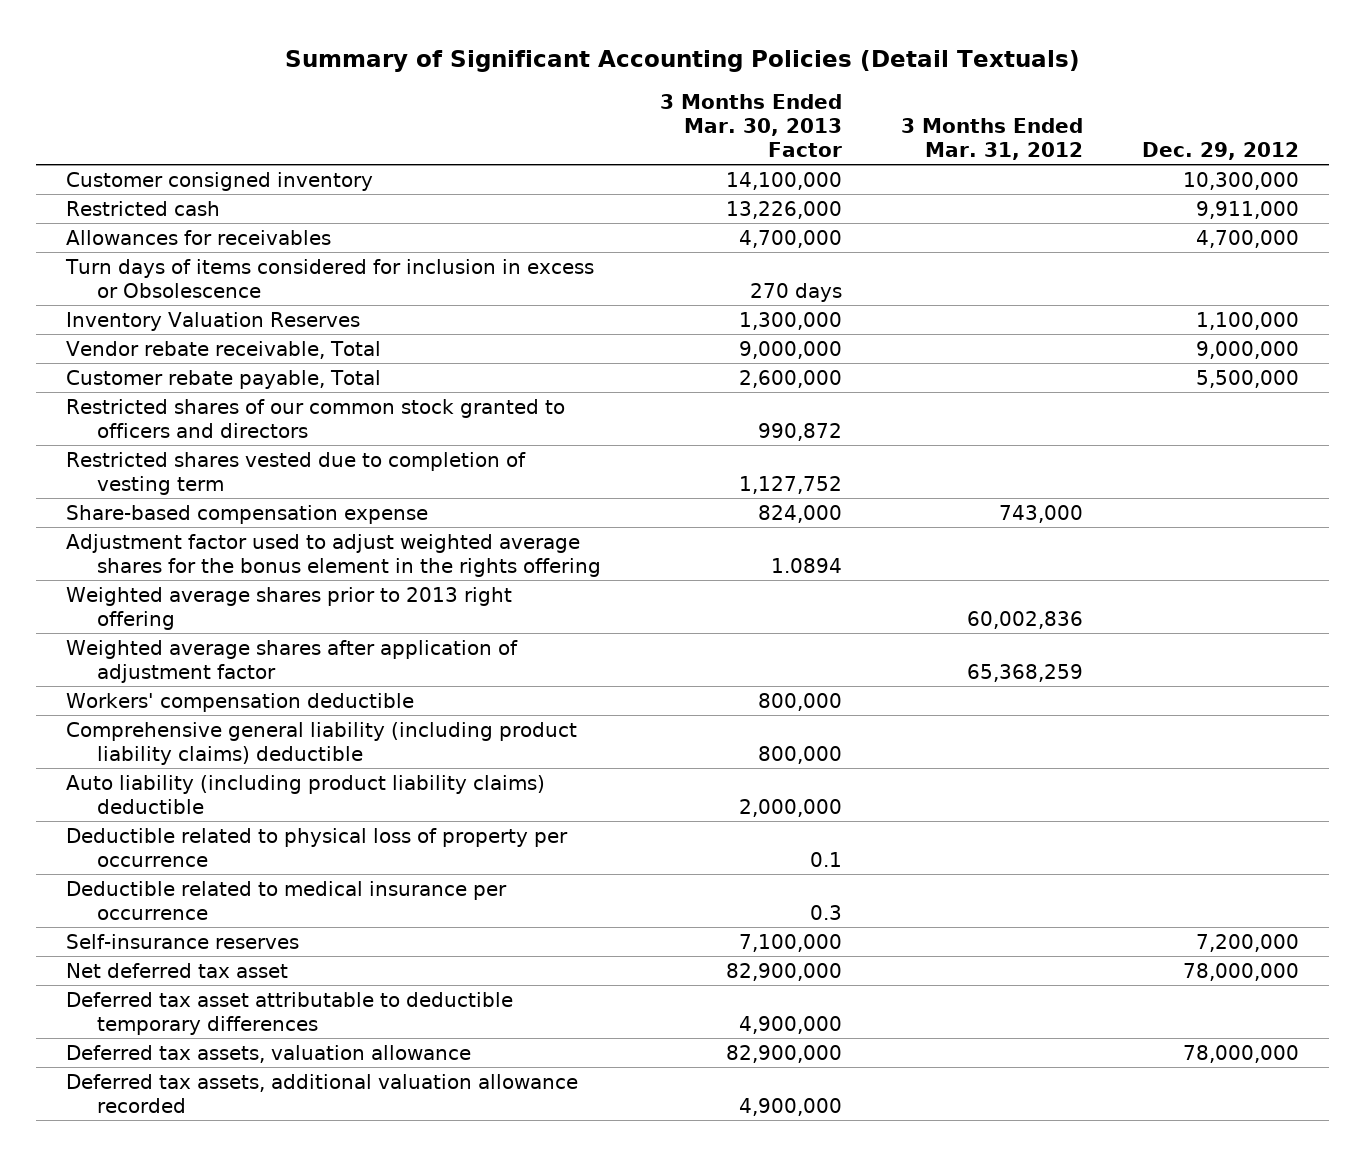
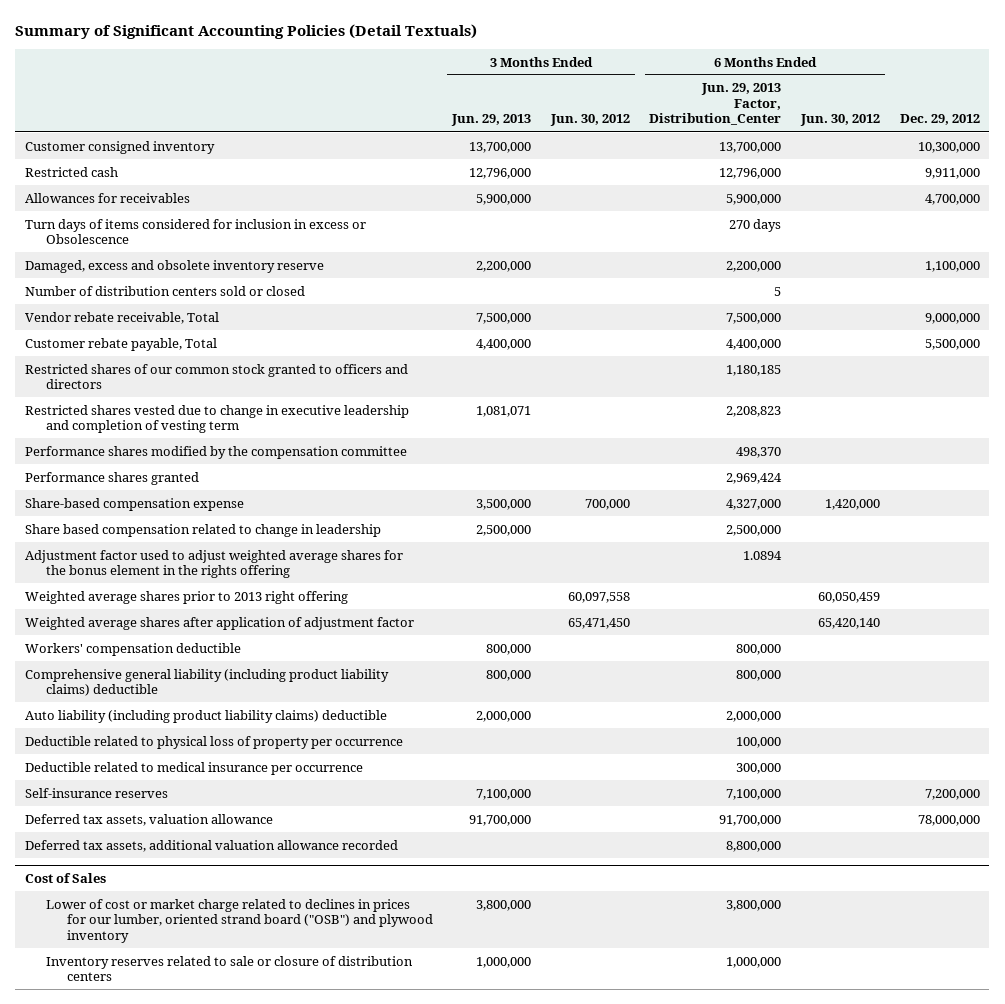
- | 3 Months Ended Mar. 30, 2013 Factor | 3 Months Ended Mar. 31, 2012 | Dec. 29, 2012
+ | 3 Months Ended Jun. 29, 2013 | 3 Months Ended Jun. 30, 2012 | 6 Months Ended Jun. 29, 2013 Factor, Distribution_Center | 6 Months Ended Jun. 30, 2012 | Dec. 29, 2012
- Inventory Valuation Reserves | 1,300,000 | | 1,100,000
+ Damaged, excess and obsolete inventory reserve | 2,200,000 | | 2,200,000 | | 1,100,000
+ Number of distribution centers sold or closed | | | 5 | |
- Restricted shares vested due to completion of vesting term | 1,127,752 | |
+ Restricted shares vested due to change in executive leadership and completion of vesting term | 1,081,071 | | 2,208,823 | |
+ Performance shares modified by the compensation committee | | | 498,370 | |
+ Performance shares granted | | | 2,969,424 | |
+ Share based compensation related to change in leadership | 2,500,000 | | 2,500,000 | |
- Net deferred tax asset | 82,900,000 | | 78,000,000
- Deferred tax asset attributable to deductible temporary differences | 4,900,000 | |
+ Cost of Sales
+ Lower of cost or market charge related to declines in prices for our lumber, oriented strand board ("OSB") and plywood inventory | 3,800,000 | | 3,800,000 | |
+ Inventory reserves related to sale or closure of distribution centers | 1,000,000 | | 1,000,000 | |

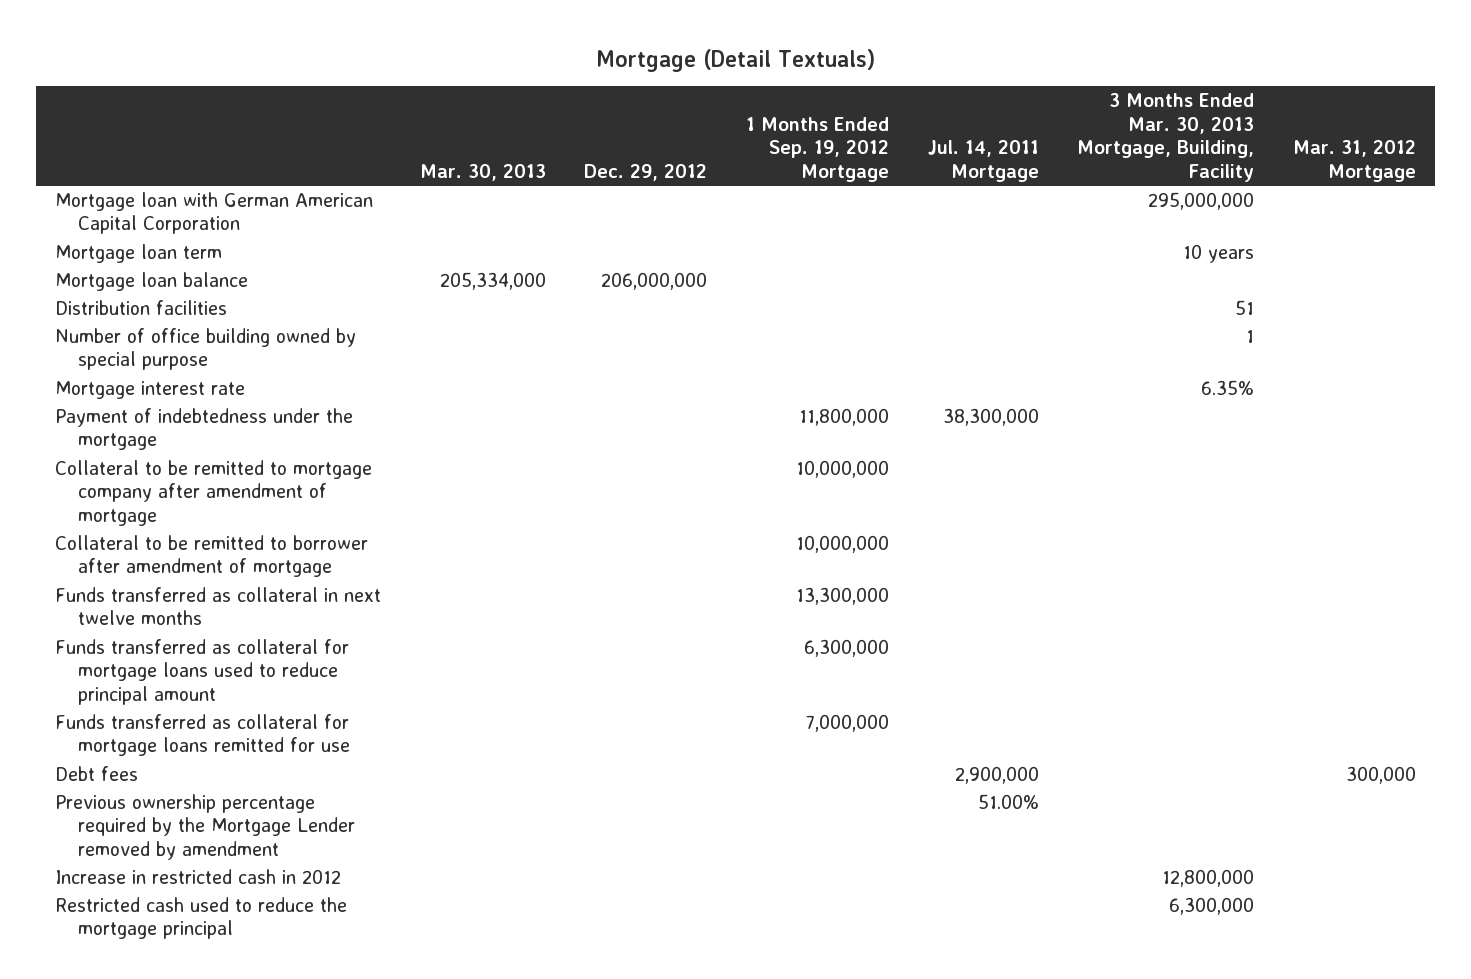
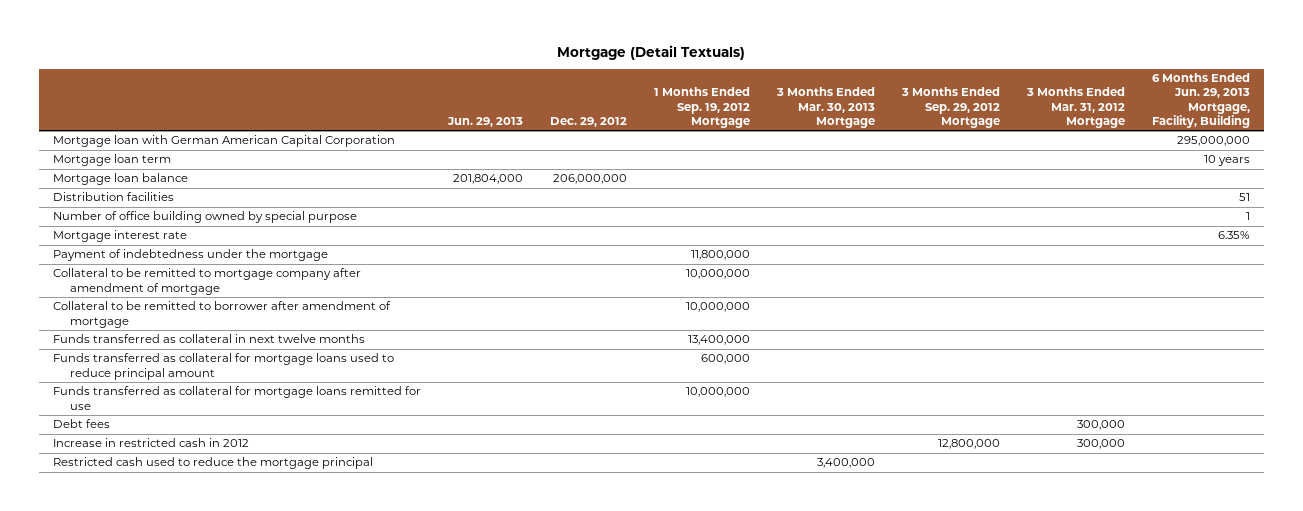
- | Mar. 30, 2013 | Dec. 29, 2012 | 1 Months Ended Sep. 19, 2012 Mortgage | Jul. 14, 2011 Mortgage | 3 Months Ended Mar. 30, 2013 Mortgage, Building, Facility | Mar. 31, 2012 Mortgage
+ | Jun. 29, 2013 | Dec. 29, 2012 | 1 Months Ended Sep. 19, 2012 Mortgage | 3 Months Ended Mar. 30, 2013 Mortgage | 3 Months Ended Sep. 29, 2012 Mortgage | 3 Months Ended Mar. 31, 2012 Mortgage | 6 Months Ended Jun. 29, 2013 Mortgage, Facility, Building
- Funds transferred as collateral in next twelve months | | | 13,300,000 | | |
- Funds transferred as collateral for mortgage loans used to reduce principal amount | | | 6,300,000 | | |
- Funds transferred as collateral for mortgage loans remitted for use | | | 7,000,000 | | |
+ Funds transferred as collateral in next twelve months | | | 13,400,000 | | | |
+ Funds transferred as collateral for mortgage loans used to reduce principal amount | | | 600,000 | | | |
+ Funds transferred as collateral for mortgage loans remitted for use | | | 10,000,000 | | | |
- Previous ownership percentage required by the Mortgage Lender removed by amendment | | | | 51.00% | |

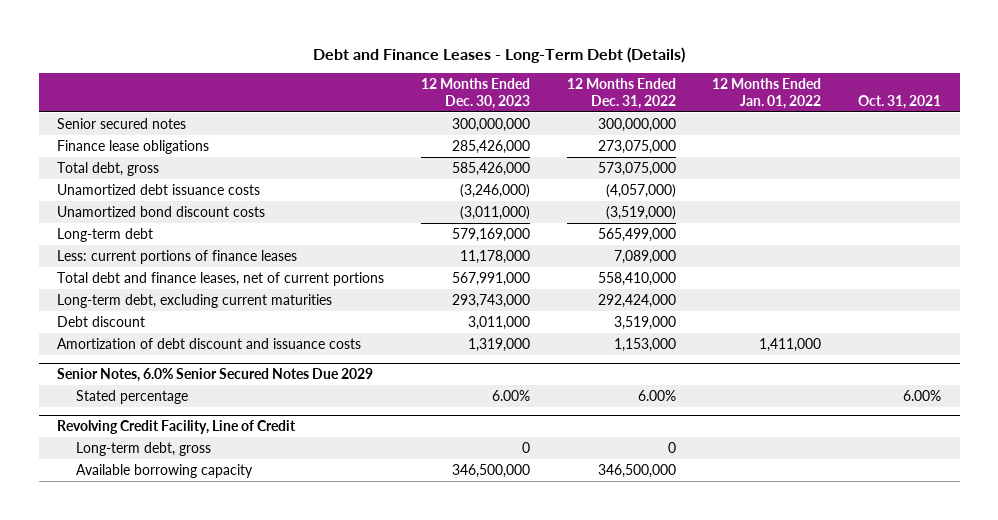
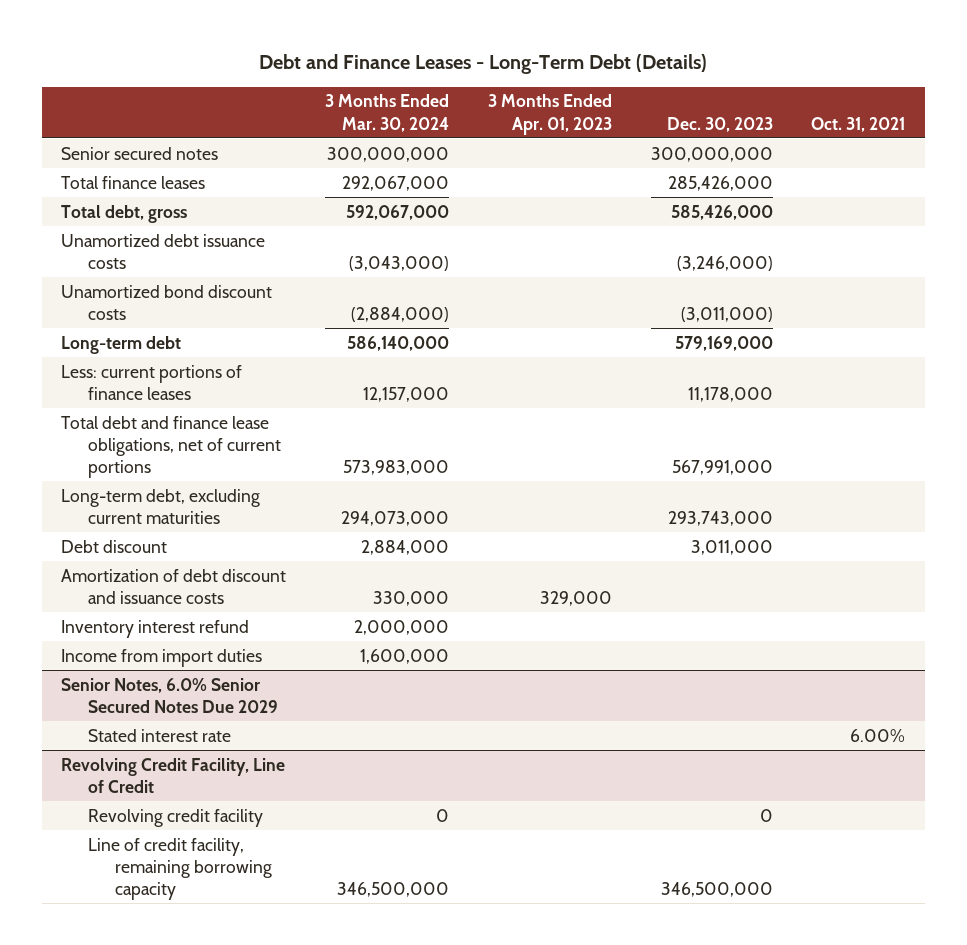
- | 12 Months Ended Dec. 30, 2023 | 12 Months Ended Dec. 31, 2022 | 12 Months Ended Jan. 01, 2022 | Oct. 31, 2021
+ | 3 Months Ended Mar. 30, 2024 | 3 Months Ended Apr. 01, 2023 | Dec. 30, 2023 | Oct. 31, 2021
- Finance lease obligations | 285,426,000 | 273,075,000 | |
+ Total finance leases | 292,067,000 | | 285,426,000 |
- Total debt and finance leases, net of current portions | 567,991,000 | 558,410,000 | |
+ Total debt and finance lease obligations, net of current portions | 573,983,000 | | 567,991,000 |
+ Inventory interest refund | 2,000,000 | | |
+ Income from import duties | 1,600,000 | | |
@ Senior Notes, 6.0% Senior Secured Notes Due 2029
- Stated percentage | 6.00% | 6.00% | | 6.00%
+ Stated interest rate | | | | 6.00%
@ Revolving Credit Facility, Line of Credit
- Long-term debt, gross | 0 | 0 | |
- Available borrowing capacity | 346,500,000 | 346,500,000 | |
+ Revolving credit facility | 0 | | 0 |
+ Line of credit facility, remaining borrowing capacity | 346,500,000 | | 346,500,000 |

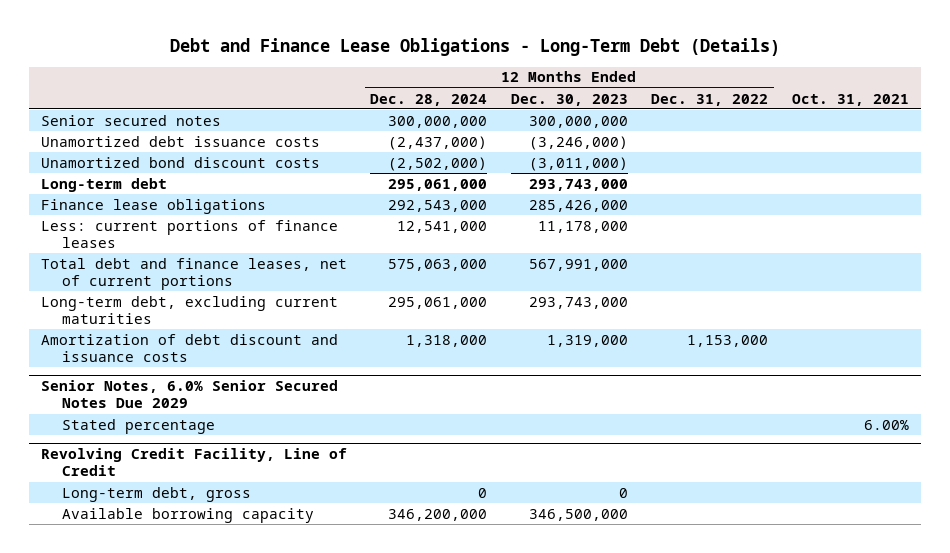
- Debt and Finance Leases - Long-Term Debt (Details)
+ Debt and Finance Lease Obligations - Long-Term Debt (Details)
- | 3 Months Ended Mar. 30, 2024 | 3 Months Ended Apr. 01, 2023 | Dec. 30, 2023 | Oct. 31, 2021
+ | 12 Months Ended Dec. 28, 2024 | 12 Months Ended Dec. 30, 2023 | 12 Months Ended Dec. 31, 2022 | Oct. 31, 2021
- Total finance leases | 292,067,000 | | 285,426,000 |
- Total debt, gross | 592,067,000 | | 585,426,000 |
+ Finance lease obligations | 292,543,000 | 285,426,000 | |
- Total debt and finance lease obligations, net of current portions | 573,983,000 | | 567,991,000 |
+ Total debt and finance leases, net of current portions | 575,063,000 | 567,991,000 | |
- Debt discount | 2,884,000 | | 3,011,000 |
- Inventory interest refund | 2,000,000 | | |
- Income from import duties | 1,600,000 | | |
@ Senior Notes, 6.0% Senior Secured Notes Due 2029
- Stated interest rate | | | | 6.00%
+ Stated percentage | | | | 6.00%
@ Revolving Credit Facility, Line of Credit
- Revolving credit facility | 0 | | 0 |
- Line of credit facility, remaining borrowing capacity | 346,500,000 | | 346,500,000 |
+ Long-term debt, gross | 0 | 0 | |
+ Available borrowing capacity | 346,200,000 | 346,500,000 | |

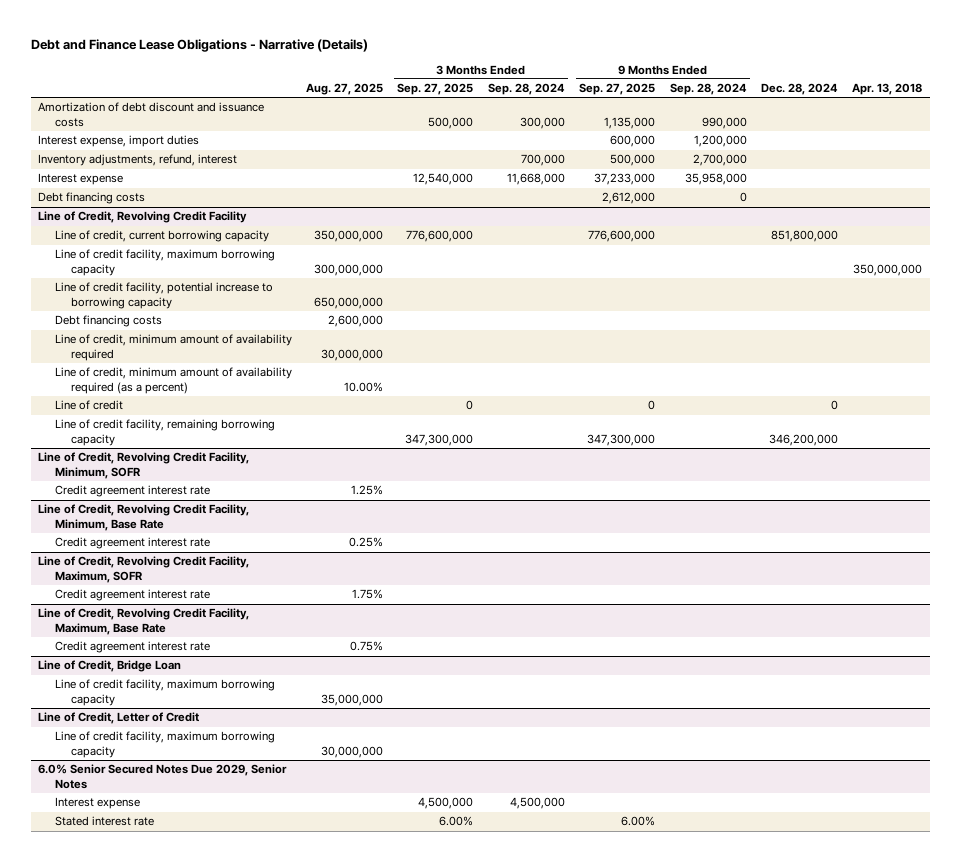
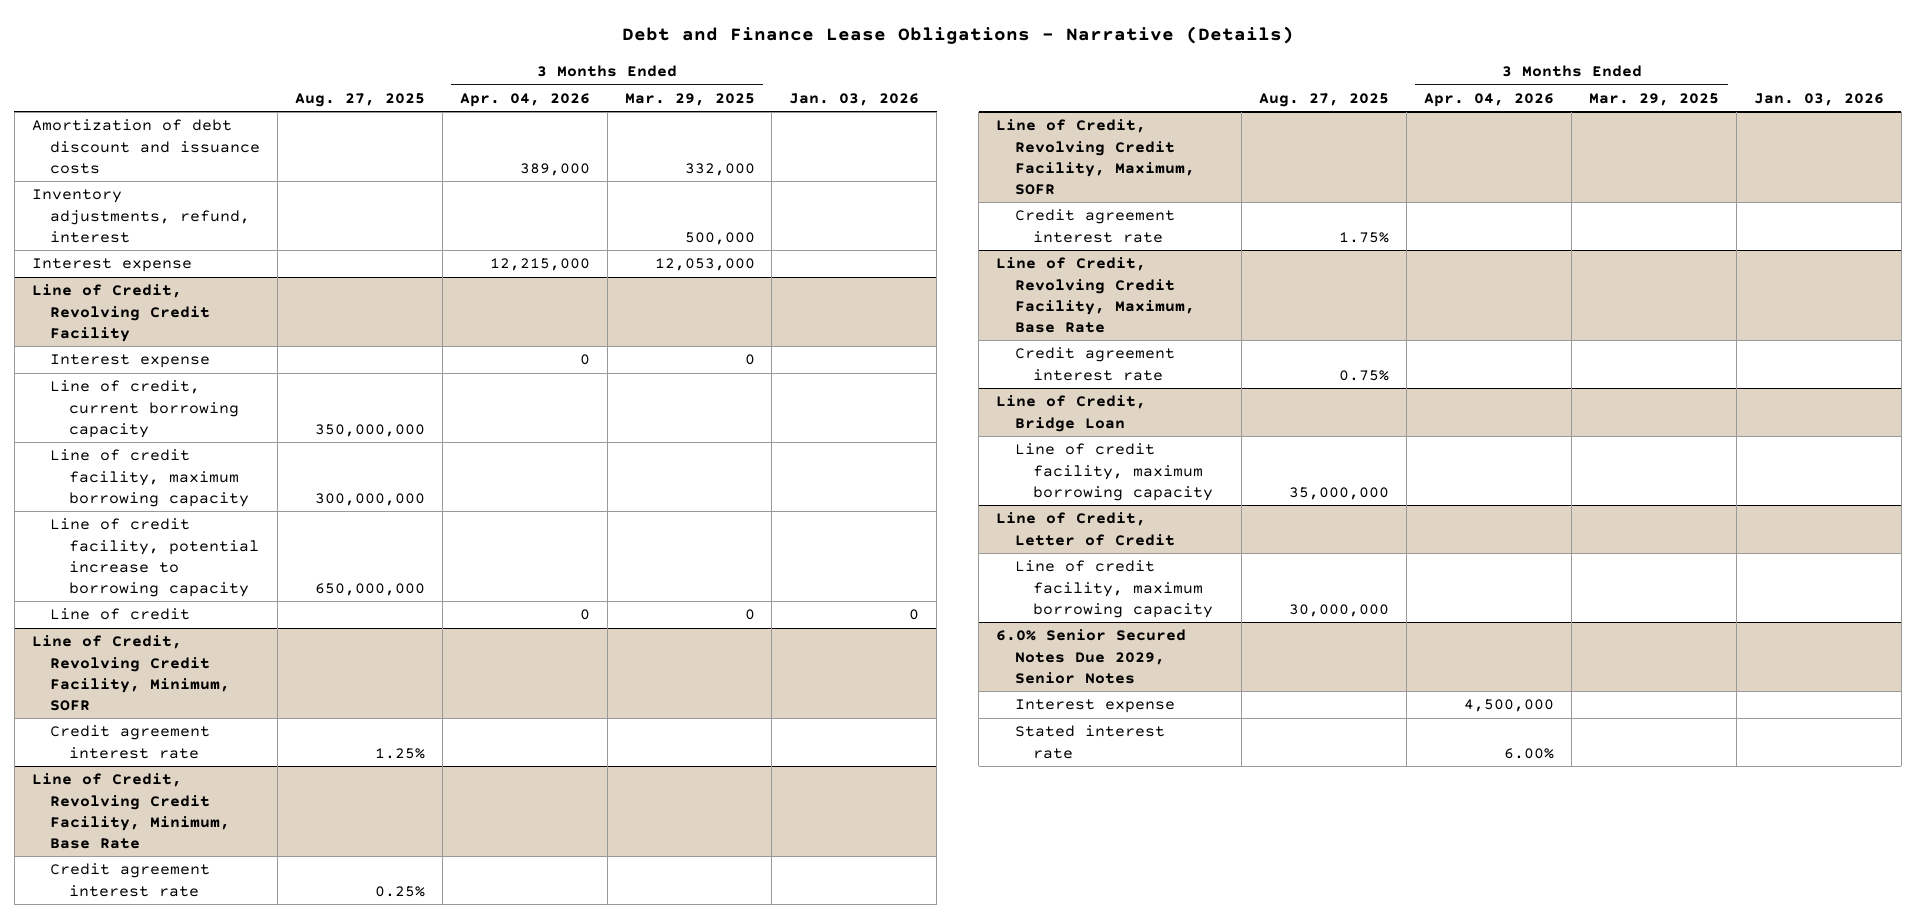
- | Aug. 27, 2025 | 3 Months Ended Sep. 27, 2025 | 3 Months Ended Sep. 28, 2024 | 9 Months Ended Sep. 27, 2025 | 9 Months Ended Sep. 28, 2024 | Dec. 28, 2024 | Apr. 13, 2018
+ | Aug. 27, 2025 | 3 Months Ended Apr. 04, 2026 | 3 Months Ended Mar. 29, 2025 | Jan. 03, 2026
- Interest expense, import duties | | | | 600,000 | 1,200,000 | |
- Debt financing costs | | | | 2,612,000 | 0 | |
@ Line of Credit, Revolving Credit Facility
+ Interest expense | | 0 | 0 |
- Debt financing costs | 2,600,000 | | | | | |
- Line of credit, minimum amount of availability required | 30,000,000 | | | | | |
- Line of credit, minimum amount of availability required (as a percent) | 10.00% | | | | | |
- Line of credit facility, remaining borrowing capacity | | 347,300,000 | | 347,300,000 | | 346,200,000 |

